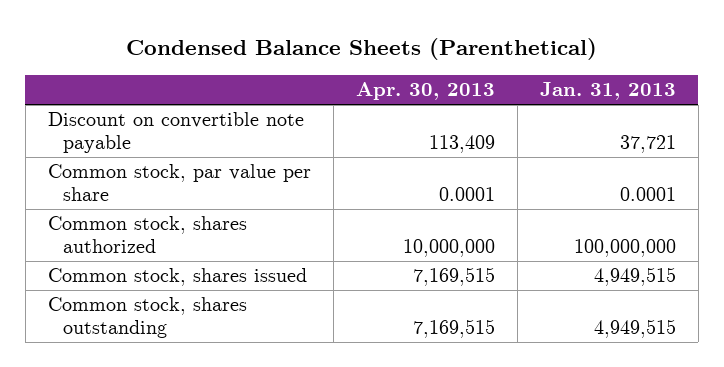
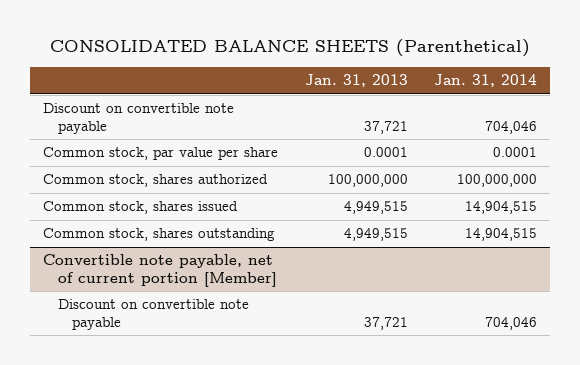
- Condensed Balance Sheets (Parenthetical)
+ CONSOLIDATED BALANCE SHEETS (Parenthetical)
- | Apr. 30, 2013 | Jan. 31, 2013
+ | Jan. 31, 2013 | Jan. 31, 2014
+ Convertible note payable, net of current portion [Member]
+ Discount on convertible note payable | 37,721 | 704,046

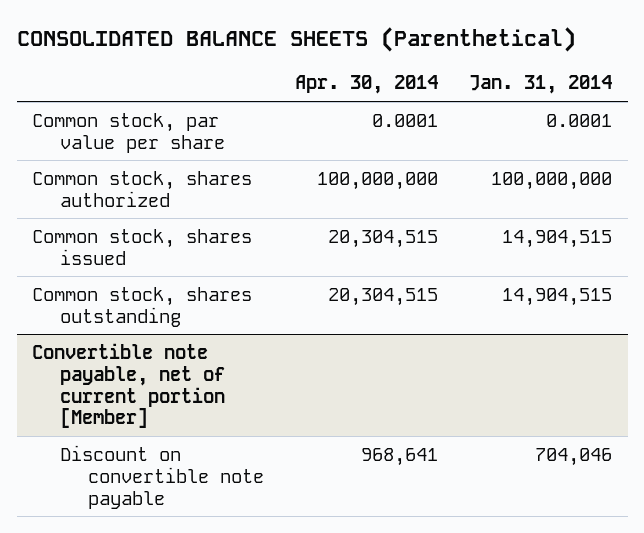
- | Jan. 31, 2013 | Jan. 31, 2014
+ | Apr. 30, 2014 | Jan. 31, 2014
- Discount on convertible note payable | 37,721 | 704,046

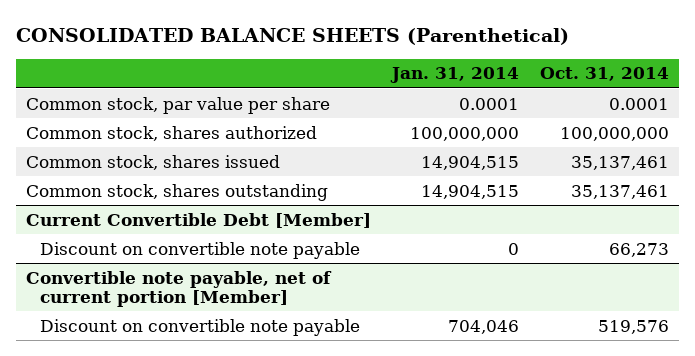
- | Apr. 30, 2014 | Jan. 31, 2014
+ | Jan. 31, 2014 | Oct. 31, 2014
+ Current Convertible Debt [Member]
+ Discount on convertible note payable | 0 | 66,273

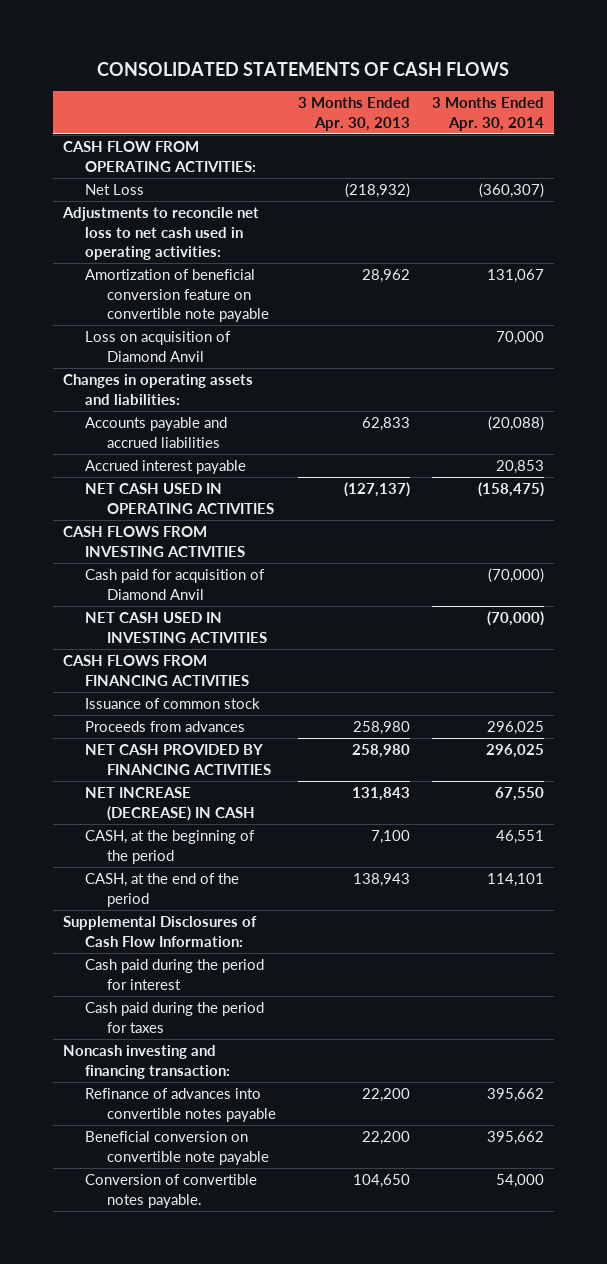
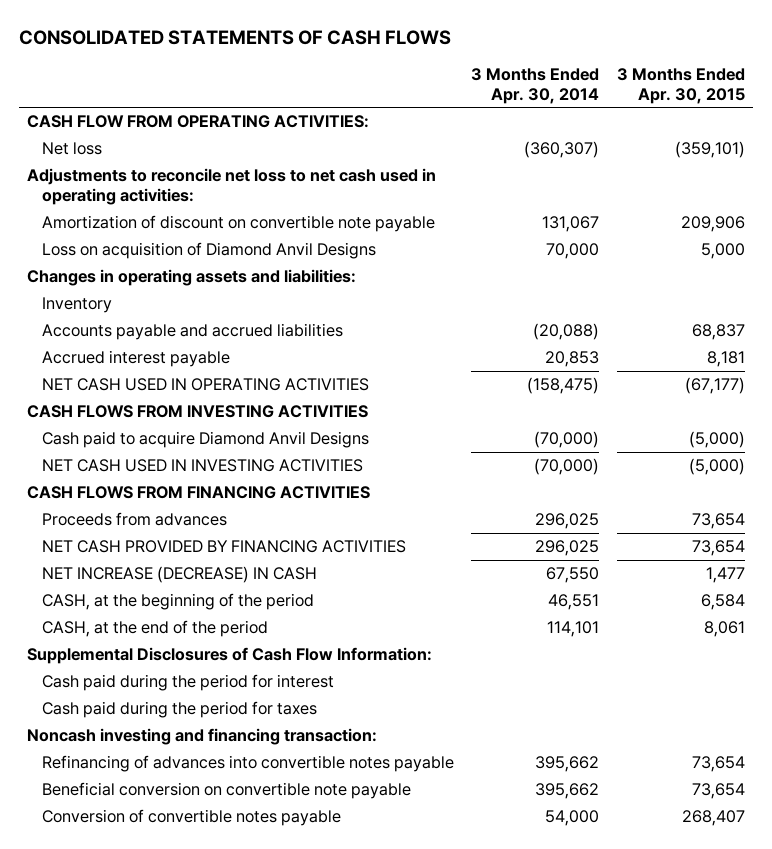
- | 3 Months Ended Apr. 30, 2013 | 3 Months Ended Apr. 30, 2014
+ | 3 Months Ended Apr. 30, 2014 | 3 Months Ended Apr. 30, 2015
- Net Loss | (218,932) | (360,307)
+ Net loss | (360,307) | (359,101)
- Amortization of beneficial conversion feature on convertible note payable | 28,962 | 131,067
- Loss on acquisition of Diamond Anvil | | 70,000
+ Amortization of discount on convertible note payable | 131,067 | 209,906
+ Loss on acquisition of Diamond Anvil Designs | 70,000 | 5,000
+ Inventory
- Cash paid for acquisition of Diamond Anvil | | (70,000)
+ Cash paid to acquire Diamond Anvil Designs | (70,000) | (5,000)
- Issuance of common stock
- Refinance of advances into convertible notes payable | 22,200 | 395,662
+ Refinancing of advances into convertible notes payable | 395,662 | 73,654
- Conversion of convertible notes payable. | 104,650 | 54,000
+ Conversion of convertible notes payable | 54,000 | 268,407

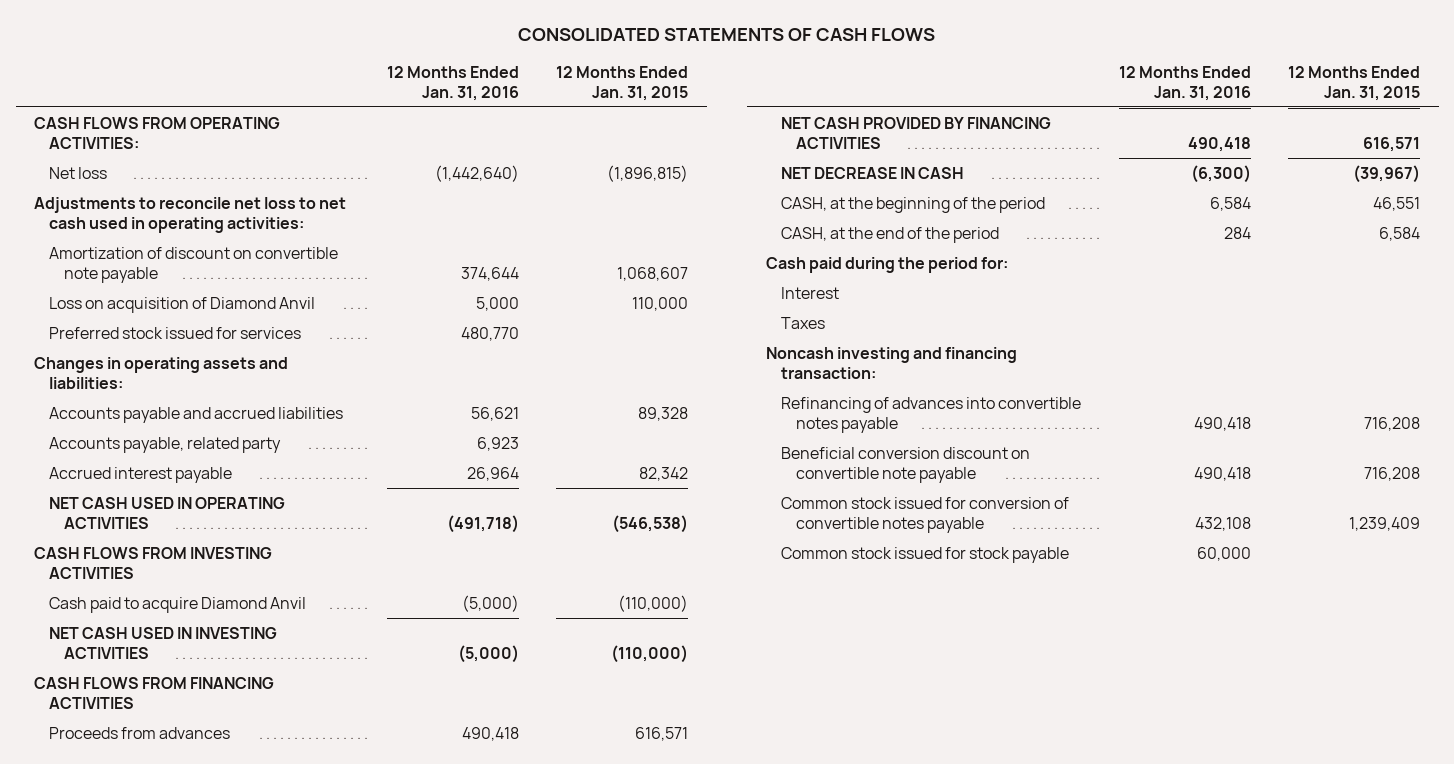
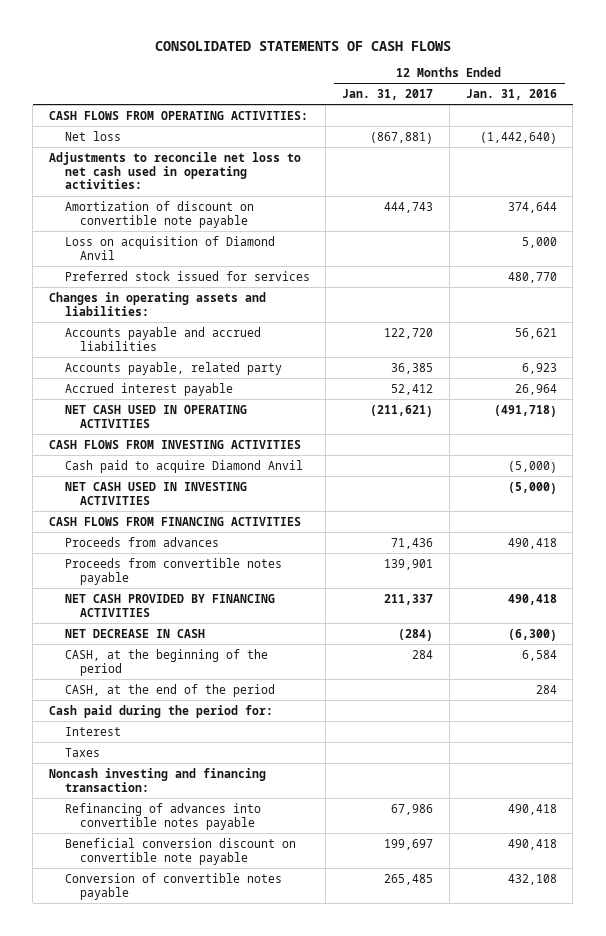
- | 12 Months Ended Jan. 31, 2016 | 12 Months Ended Jan. 31, 2015
+ | 12 Months Ended Jan. 31, 2017 | 12 Months Ended Jan. 31, 2016
+ Proceeds from convertible notes payable | 139,901 |
- Common stock issued for conversion of convertible notes payable | 432,108 | 1,239,409
- Common stock issued for stock payable | 60,000 |
+ Conversion of convertible notes payable | 265,485 | 432,108

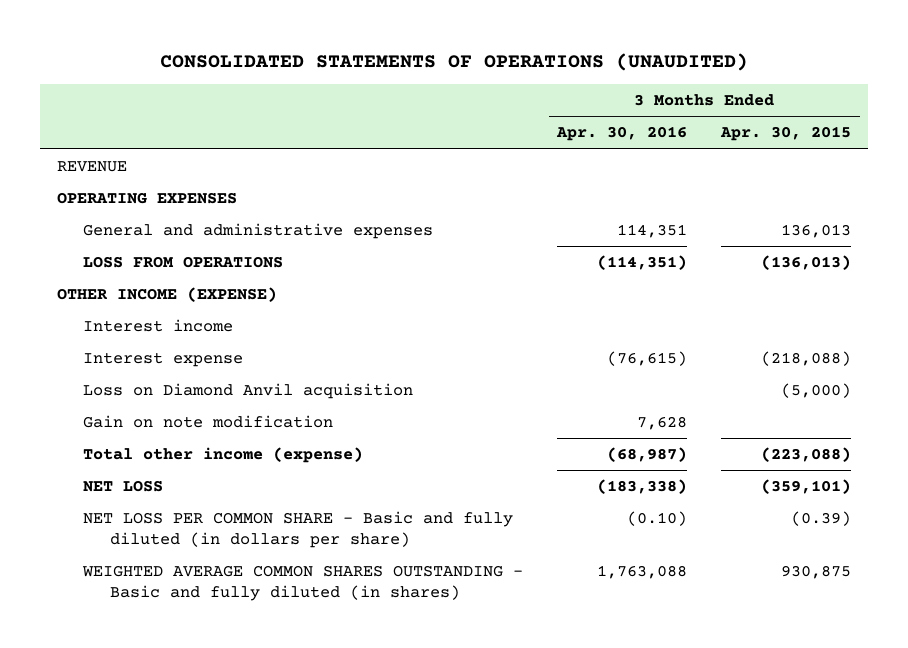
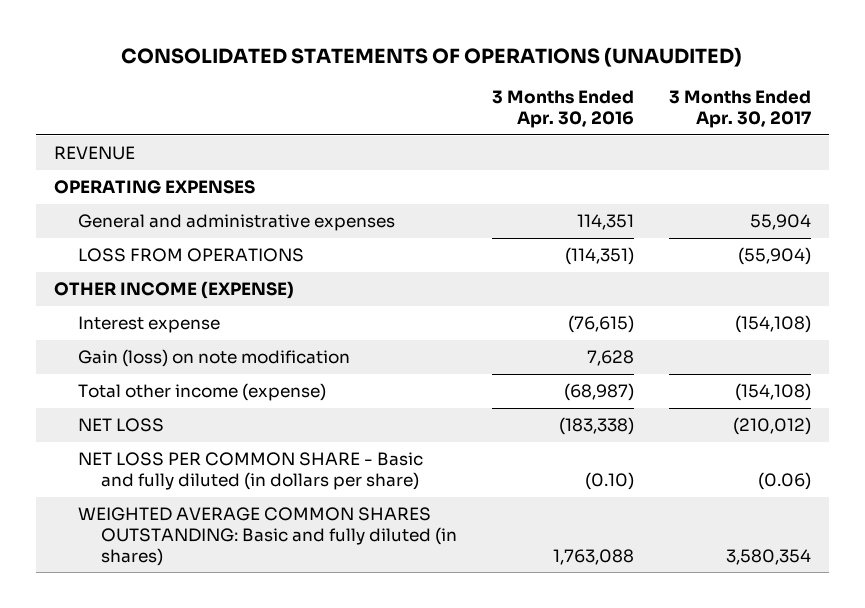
- | 3 Months Ended Apr. 30, 2016 | 3 Months Ended Apr. 30, 2015
+ | 3 Months Ended Apr. 30, 2016 | 3 Months Ended Apr. 30, 2017
- Interest income
- Loss on Diamond Anvil acquisition | | (5,000)
- Gain on note modification | 7,628 |
+ Gain (loss) on note modification | 7,628 |
- WEIGHTED AVERAGE COMMON SHARES OUTSTANDING - Basic and fully diluted (in shares) | 1,763,088 | 930,875
+ WEIGHTED AVERAGE COMMON SHARES OUTSTANDING: Basic and fully diluted (in shares) | 1,763,088 | 3,580,354

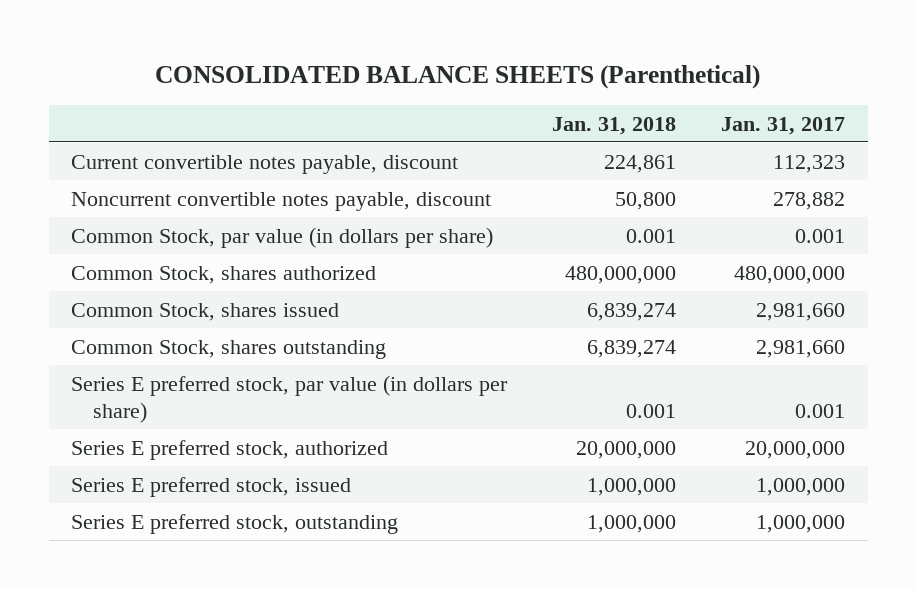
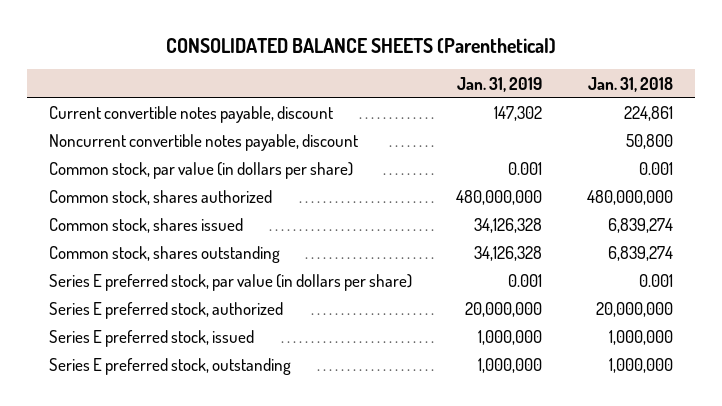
- | Jan. 31, 2018 | Jan. 31, 2017
+ | Jan. 31, 2019 | Jan. 31, 2018
- Common Stock, par value (in dollars per share) | 0.001 | 0.001
- Common Stock, shares authorized | 480,000,000 | 480,000,000
- Common Stock, shares issued | 6,839,274 | 2,981,660
- Common Stock, shares outstanding | 6,839,274 | 2,981,660
+ Common stock, par value (in dollars per share) | 0.001 | 0.001
+ Common stock, shares authorized | 480,000,000 | 480,000,000
+ Common stock, shares issued | 34,126,328 | 6,839,274
+ Common stock, shares outstanding | 34,126,328 | 6,839,274

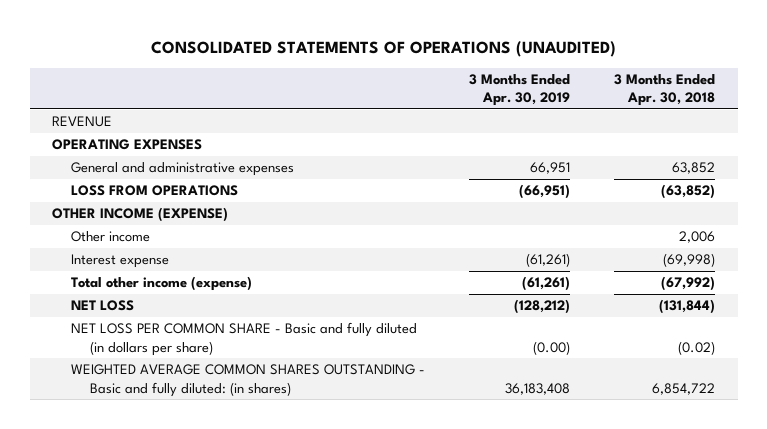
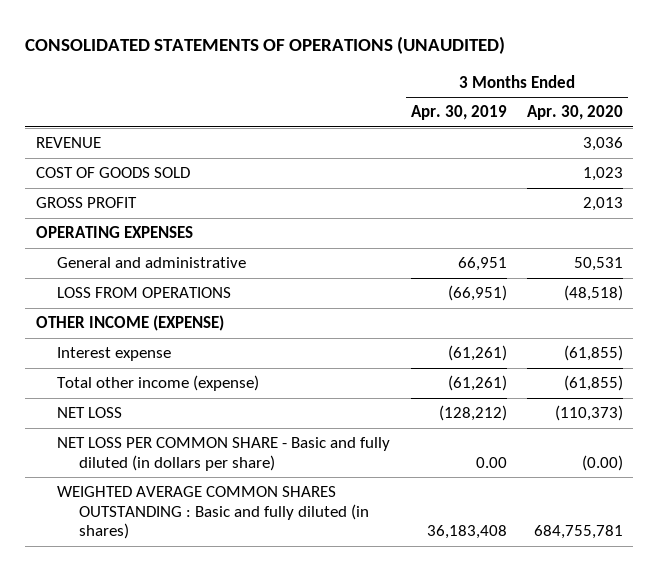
- | 3 Months Ended Apr. 30, 2019 | 3 Months Ended Apr. 30, 2018
+ | 3 Months Ended Apr. 30, 2019 | 3 Months Ended Apr. 30, 2020
+ COST OF GOODS SOLD | | 1,023
+ GROSS PROFIT | | 2,013
- General and administrative expenses | 66,951 | 63,852
+ General and administrative | 66,951 | 50,531
- Other income | | 2,006
- NET LOSS PER COMMON SHARE - Basic and fully diluted (in dollars per share) | (0.00) | (0.02)
- WEIGHTED AVERAGE COMMON SHARES OUTSTANDING - Basic and fully diluted: (in shares) | 36,183,408 | 6,854,722
+ NET LOSS PER COMMON SHARE - Basic and fully diluted (in dollars per share) | 0.00 | (0.00)
+ WEIGHTED AVERAGE COMMON SHARES OUTSTANDING : Basic and fully diluted (in shares) | 36,183,408 | 684,755,781

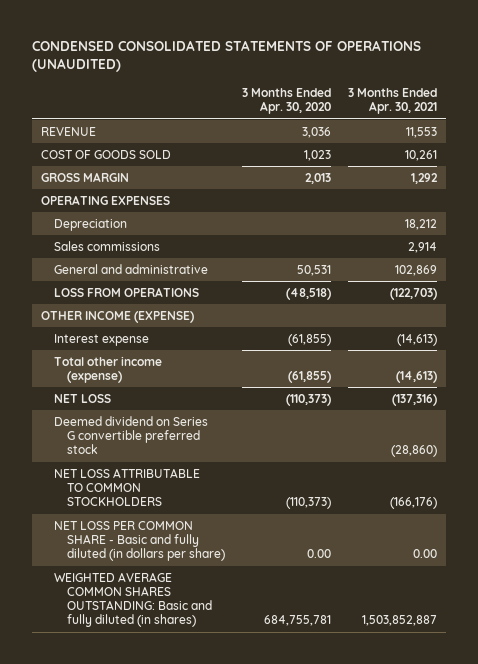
- CONSOLIDATED STATEMENTS OF OPERATIONS (UNAUDITED)
+ CONDENSED CONSOLIDATED STATEMENTS OF OPERATIONS (UNAUDITED)
- | 3 Months Ended Apr. 30, 2019 | 3 Months Ended Apr. 30, 2020
+ | 3 Months Ended Apr. 30, 2020 | 3 Months Ended Apr. 30, 2021
- GROSS PROFIT | | 2,013
+ GROSS MARGIN | 2,013 | 1,292
+ Depreciation | | 18,212
+ Sales commissions | | 2,914
- NET LOSS PER COMMON SHARE - Basic and fully diluted (in dollars per share) | 0.00 | (0.00)
- WEIGHTED AVERAGE COMMON SHARES OUTSTANDING : Basic and fully diluted (in shares) | 36,183,408 | 684,755,781
+ Deemed dividend on Series G convertible preferred stock | | (28,860)
+ NET LOSS ATTRIBUTABLE TO COMMON STOCKHOLDERS | (110,373) | (166,176)
+ NET LOSS PER COMMON SHARE - Basic and fully diluted (in dollars per share) | 0.00 | 0.00
+ WEIGHTED AVERAGE COMMON SHARES OUTSTANDING: Basic and fully diluted (in shares) | 684,755,781 | 1,503,852,887

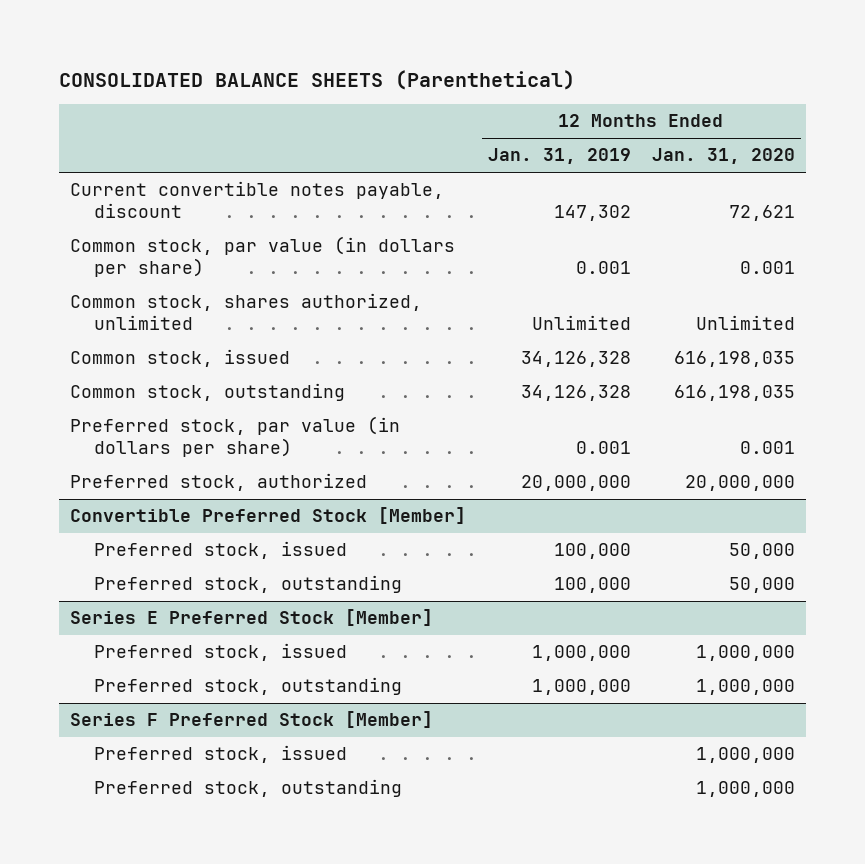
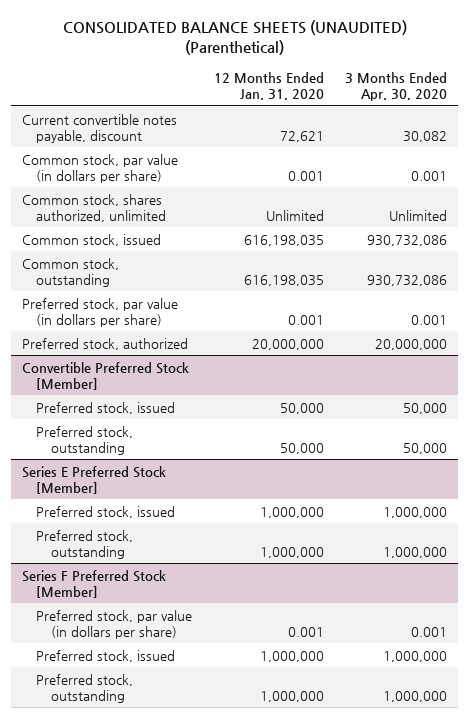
- CONSOLIDATED BALANCE SHEETS (Parenthetical)
+ CONSOLIDATED BALANCE SHEETS (UNAUDITED) (Parenthetical)
- | 12 Months Ended Jan. 31, 2019 | 12 Months Ended Jan. 31, 2020
+ | 12 Months Ended Jan. 31, 2020 | 3 Months Ended Apr. 30, 2020
@ Series F Preferred Stock [Member]
+ Preferred stock, par value (in dollars per share) | 0.001 | 0.001

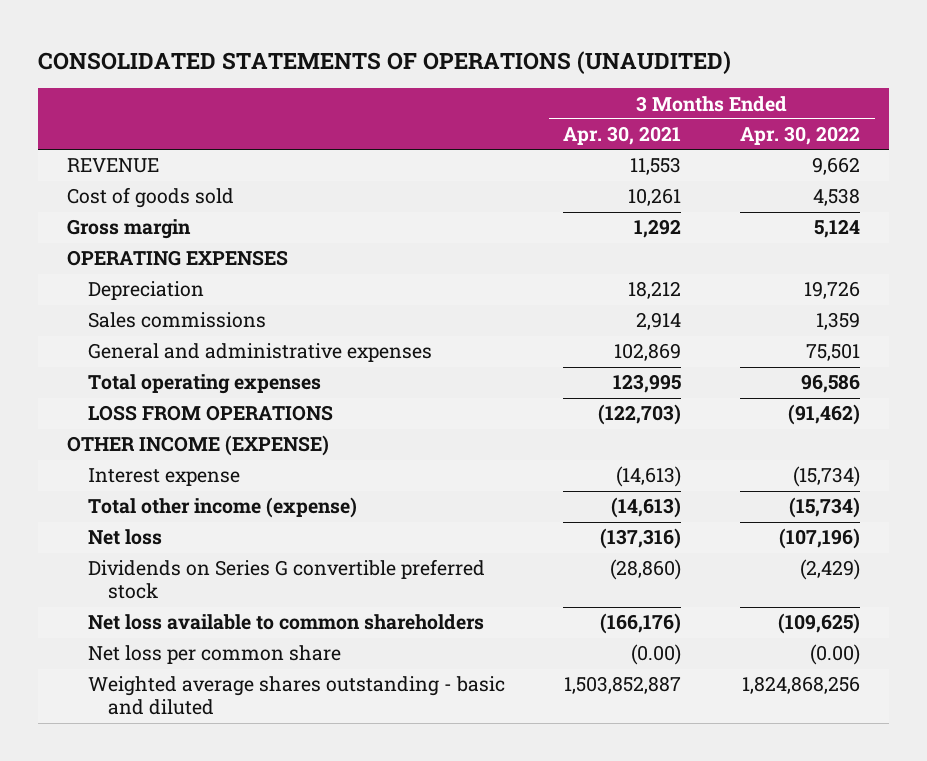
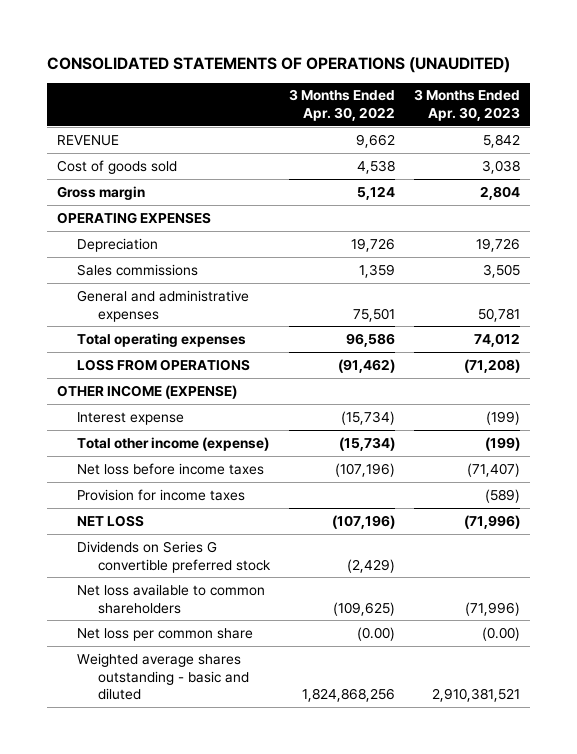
- | 3 Months Ended Apr. 30, 2021 | 3 Months Ended Apr. 30, 2022
+ | 3 Months Ended Apr. 30, 2022 | 3 Months Ended Apr. 30, 2023
- Net loss | (137,316) | (107,196)
+ Net loss before income taxes | (107,196) | (71,407)
+ Provision for income taxes | | (589)
+ NET LOSS | (107,196) | (71,996)

